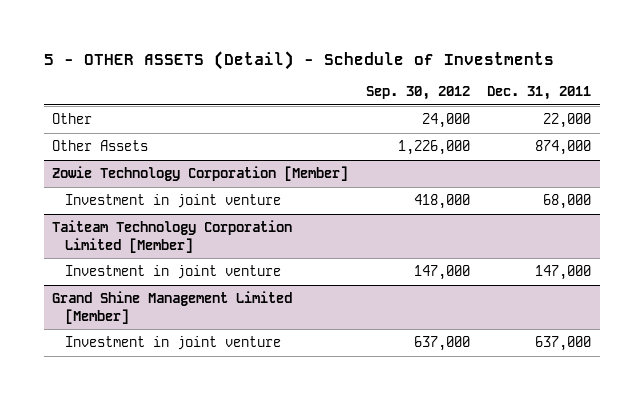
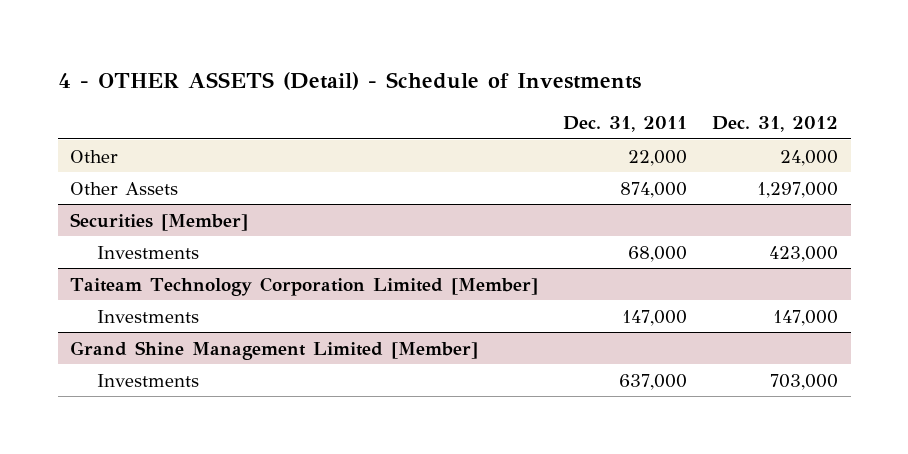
- 5 - OTHER ASSETS (Detail) - Schedule of Investments
+ 4 - OTHER ASSETS (Detail) - Schedule of Investments
- | Sep. 30, 2012 | Dec. 31, 2011
+ | Dec. 31, 2011 | Dec. 31, 2012
- Zowie Technology Corporation [Member]
- Investment in joint venture | 418,000 | 68,000
+ Securities [Member]
+ Investments | 68,000 | 423,000
@ Taiteam Technology Corporation Limited [Member]
- Investment in joint venture | 147,000 | 147,000
+ Investments | 147,000 | 147,000
@ Grand Shine Management Limited [Member]
- Investment in joint venture | 637,000 | 637,000
+ Investments | 637,000 | 703,000

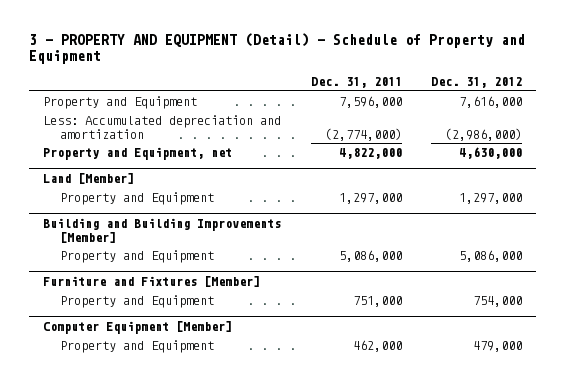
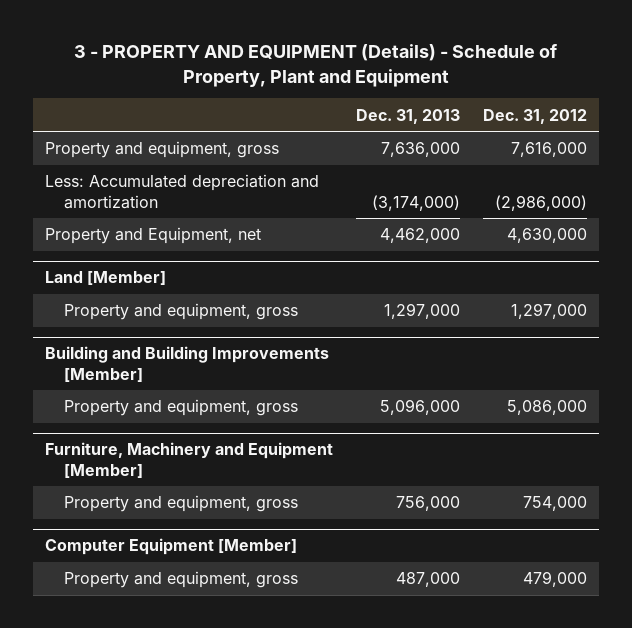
- 3 - PROPERTY AND EQUIPMENT (Detail) - Schedule of Property and Equipment
+ 3 - PROPERTY AND EQUIPMENT (Details) - Schedule of Property, Plant and Equipment
- | Dec. 31, 2011 | Dec. 31, 2012
+ | Dec. 31, 2013 | Dec. 31, 2012
- Property and Equipment | 7,596,000 | 7,616,000
+ Property and equipment, gross | 7,636,000 | 7,616,000
@ Land [Member]
- Property and Equipment | 1,297,000 | 1,297,000
+ Property and equipment, gross | 1,297,000 | 1,297,000
@ Building and Building Improvements [Member]
- Property and Equipment | 5,086,000 | 5,086,000
- Furniture and Fixtures [Member]
- Property and Equipment | 751,000 | 754,000
@ Building and Building Improvements [Member]
+ Property and equipment, gross | 5,096,000 | 5,086,000
+ Furniture, Machinery and Equipment [Member]
+ Property and equipment, gross | 756,000 | 754,000
@ Computer Equipment [Member]
- Property and Equipment | 462,000 | 479,000
+ Property and equipment, gross | 487,000 | 479,000

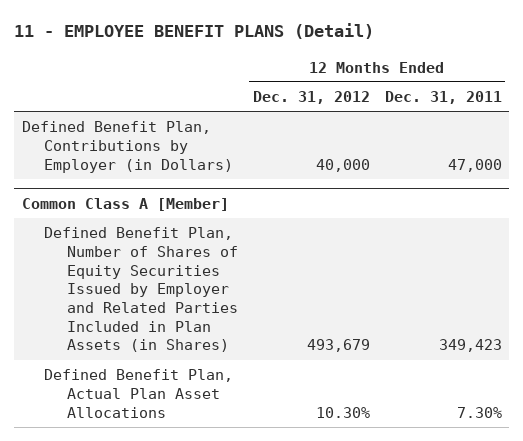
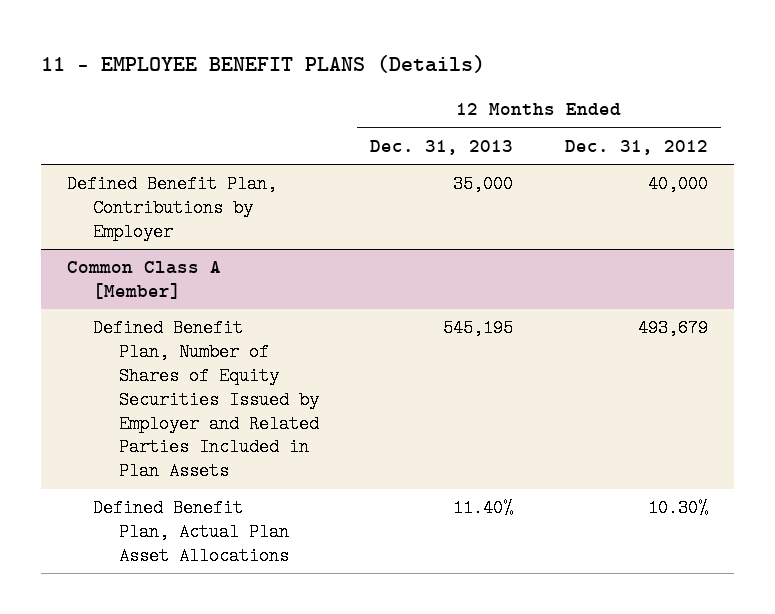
- 11 - EMPLOYEE BENEFIT PLANS (Detail)
+ 11 - EMPLOYEE BENEFIT PLANS (Details)
- | 12 Months Ended Dec. 31, 2012 | 12 Months Ended Dec. 31, 2011
+ | 12 Months Ended Dec. 31, 2013 | 12 Months Ended Dec. 31, 2012
- Defined Benefit Plan, Contributions by Employer (in Dollars) | 40,000 | 47,000
+ Defined Benefit Plan, Contributions by Employer | 35,000 | 40,000
@ Common Class A [Member]
- Defined Benefit Plan, Number of Shares of Equity Securities Issued by Employer and Related Parties Included in Plan Assets (in Shares) | 493,679 | 349,423
+ Defined Benefit Plan, Number of Shares of Equity Securities Issued by Employer and Related Parties Included in Plan Assets | 545,195 | 493,679

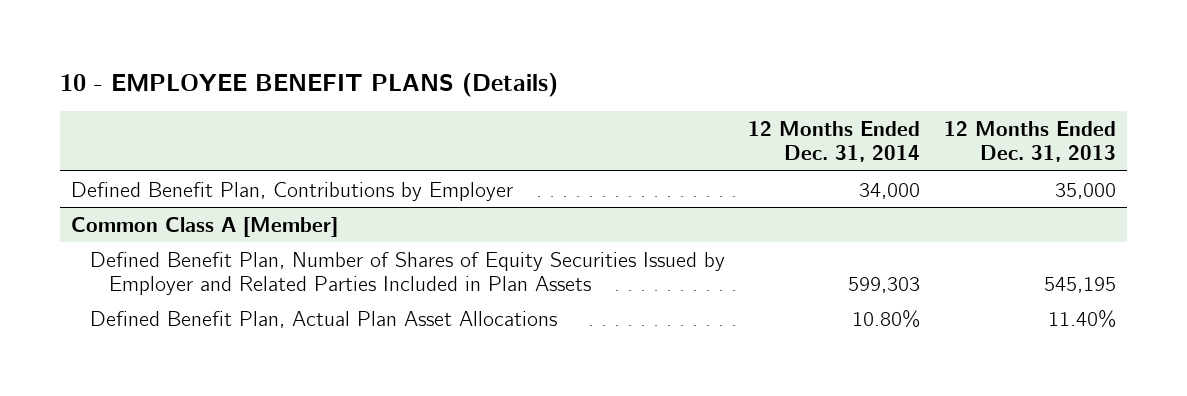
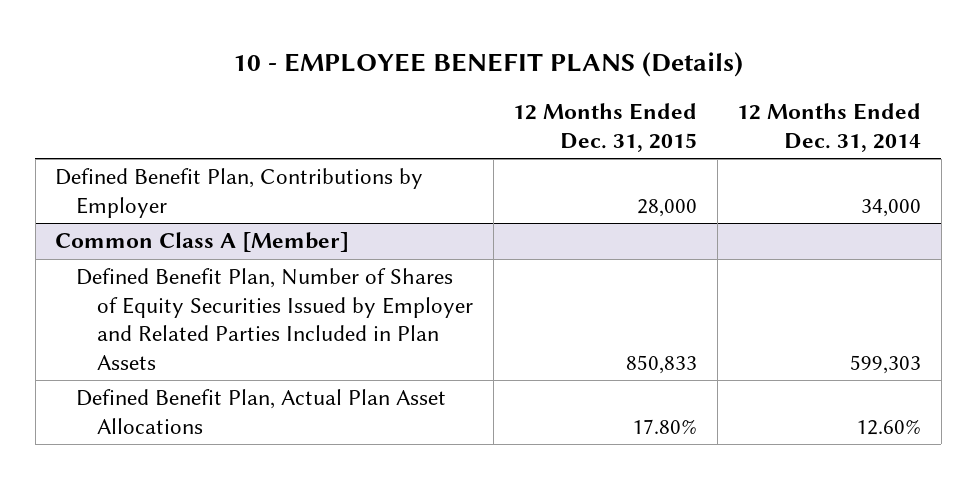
- | 12 Months Ended Dec. 31, 2014 | 12 Months Ended Dec. 31, 2013
+ | 12 Months Ended Dec. 31, 2015 | 12 Months Ended Dec. 31, 2014
@ Common Class A [Member]
- Defined Benefit Plan, Actual Plan Asset Allocations | 10.80% | 11.40%
+ Defined Benefit Plan, Actual Plan Asset Allocations | 17.80% | 12.60%

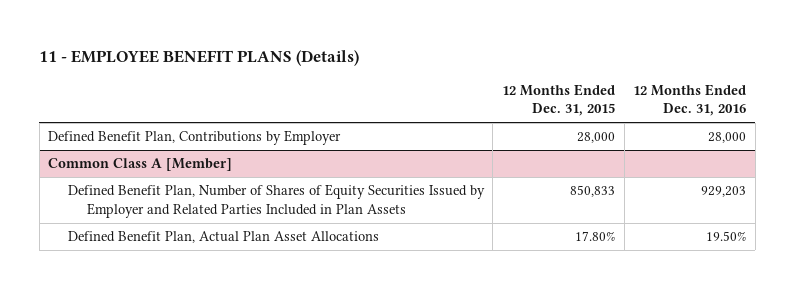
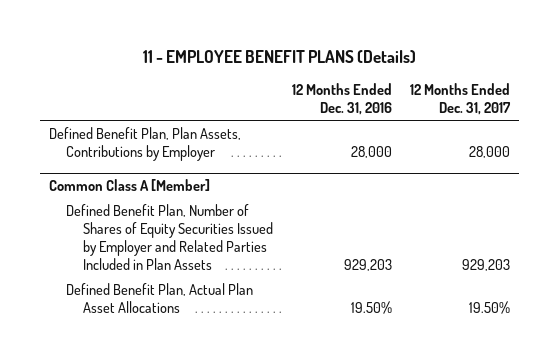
- | 12 Months Ended Dec. 31, 2015 | 12 Months Ended Dec. 31, 2016
+ | 12 Months Ended Dec. 31, 2016 | 12 Months Ended Dec. 31, 2017
- Defined Benefit Plan, Contributions by Employer | 28,000 | 28,000
+ Defined Benefit Plan, Plan Assets, Contributions by Employer | 28,000 | 28,000

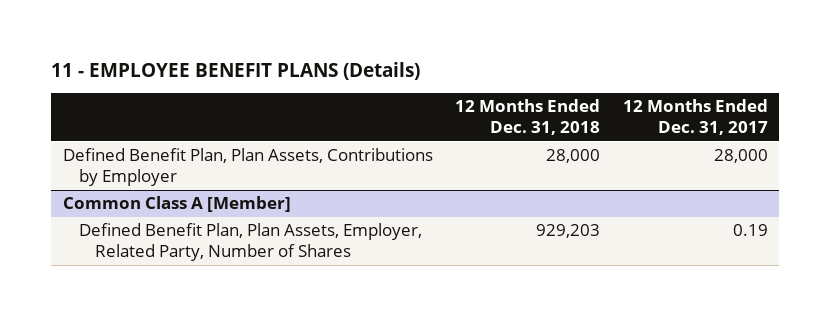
- | 12 Months Ended Dec. 31, 2016 | 12 Months Ended Dec. 31, 2017
+ | 12 Months Ended Dec. 31, 2018 | 12 Months Ended Dec. 31, 2017
@ Common Class A [Member]
- Defined Benefit Plan, Number of Shares of Equity Securities Issued by Employer and Related Parties Included in Plan Assets | 929,203 | 929,203
- Defined Benefit Plan, Actual Plan Asset Allocations | 19.50% | 19.50%
+ Defined Benefit Plan, Plan Assets, Employer, Related Party, Number of Shares | 929,203 | 0.19

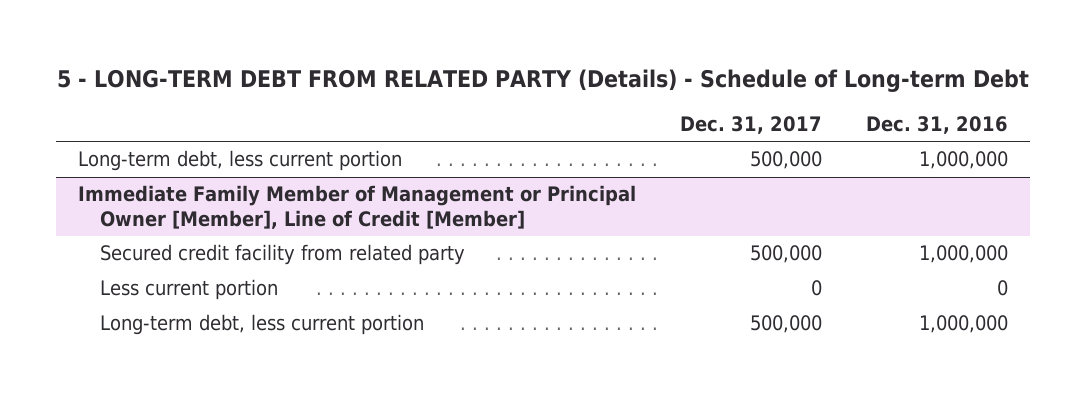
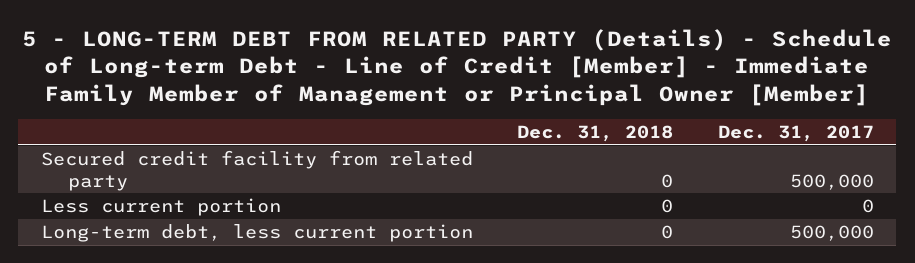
- 5 - LONG-TERM DEBT FROM RELATED PARTY (Details) - Schedule of Long-term Debt
+ 5 - LONG-TERM DEBT FROM RELATED PARTY (Details) - Schedule of Long-term Debt - Line of Credit [Member] - Immediate Family Member of Management or Principal Owner [Member]
- | Dec. 31, 2017 | Dec. 31, 2016
+ | Dec. 31, 2018 | Dec. 31, 2017
- Long-term debt, less current portion | 500,000 | 1,000,000
- Immediate Family Member of Management or Principal Owner [Member], Line of Credit [Member]

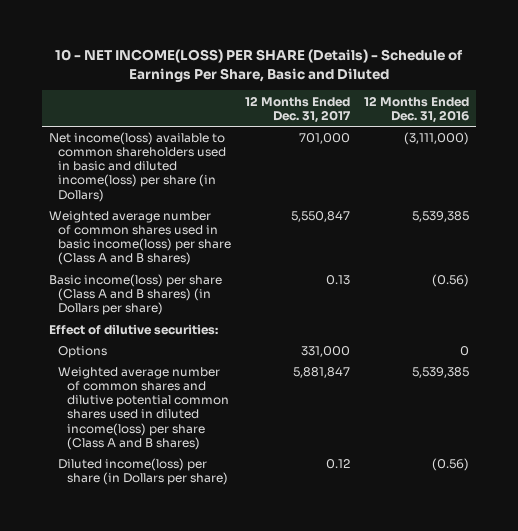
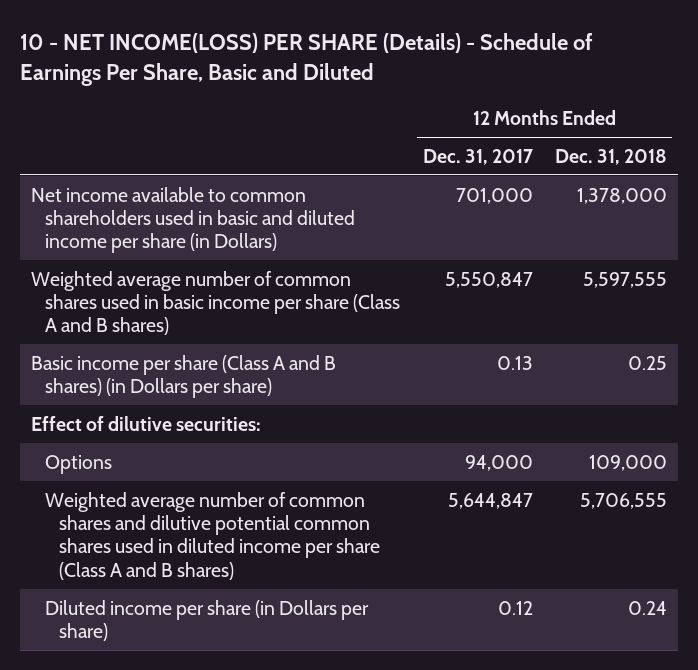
- | 12 Months Ended Dec. 31, 2017 | 12 Months Ended Dec. 31, 2016
+ | 12 Months Ended Dec. 31, 2017 | 12 Months Ended Dec. 31, 2018
- Net income(loss) available to common shareholders used in basic and diluted income(loss) per share (in Dollars) | 701,000 | (3,111,000)
- Weighted average number of common shares used in basic income(loss) per share (Class A and B shares) | 5,550,847 | 5,539,385
- Basic income(loss) per share (Class A and B shares) (in Dollars per share) | 0.13 | (0.56)
+ Net income available to common shareholders used in basic and diluted income per share (in Dollars) | 701,000 | 1,378,000
+ Weighted average number of common shares used in basic income per share (Class A and B shares) | 5,550,847 | 5,597,555
+ Basic income per share (Class A and B shares) (in Dollars per share) | 0.13 | 0.25
- Options | 331,000 | 0
- Weighted average number of common shares and dilutive potential common shares used in diluted income(loss) per share (Class A and B shares) | 5,881,847 | 5,539,385
- Diluted income(loss) per share (in Dollars per share) | 0.12 | (0.56)
+ Options | 94,000 | 109,000
+ Weighted average number of common shares and dilutive potential common shares used in diluted income per share (Class A and B shares) | 5,644,847 | 5,706,555
+ Diluted income per share (in Dollars per share) | 0.12 | 0.24

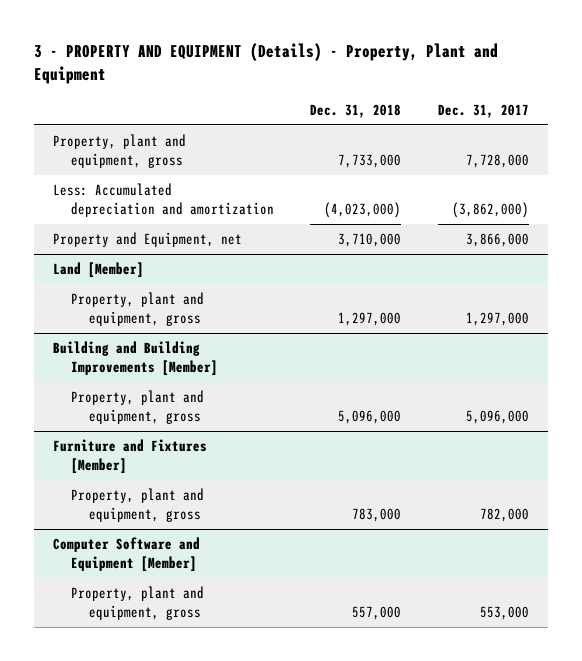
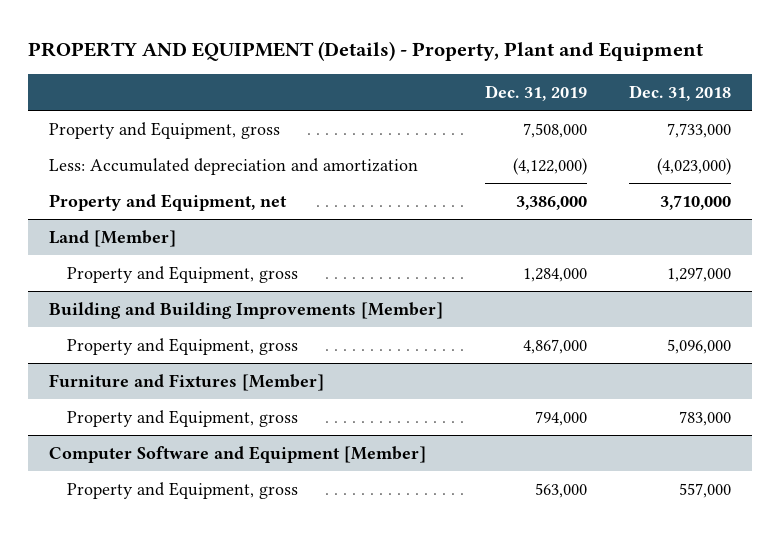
- 3 - PROPERTY AND EQUIPMENT (Details) - Property, Plant and Equipment
+ PROPERTY AND EQUIPMENT (Details) - Property, Plant and Equipment
- | Dec. 31, 2018 | Dec. 31, 2017
+ | Dec. 31, 2019 | Dec. 31, 2018
- Property, plant and equipment, gross | 7,733,000 | 7,728,000
+ Property and Equipment, gross | 7,508,000 | 7,733,000
@ Land [Member]
- Property, plant and equipment, gross | 1,297,000 | 1,297,000
+ Property and Equipment, gross | 1,284,000 | 1,297,000
@ Building and Building Improvements [Member]
- Property, plant and equipment, gross | 5,096,000 | 5,096,000
+ Property and Equipment, gross | 4,867,000 | 5,096,000
@ Furniture and Fixtures [Member]
- Property, plant and equipment, gross | 783,000 | 782,000
+ Property and Equipment, gross | 794,000 | 783,000
@ Computer Software and Equipment [Member]
- Property, plant and equipment, gross | 557,000 | 553,000
+ Property and Equipment, gross | 563,000 | 557,000

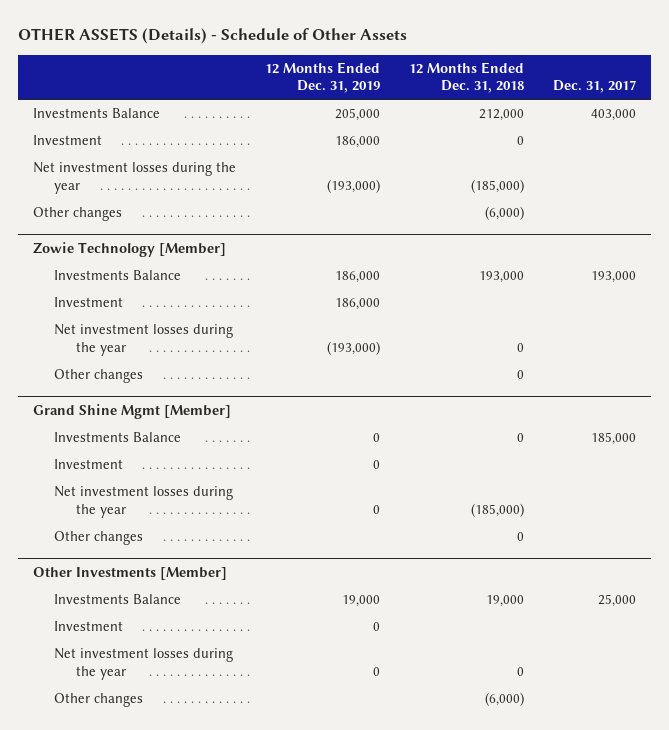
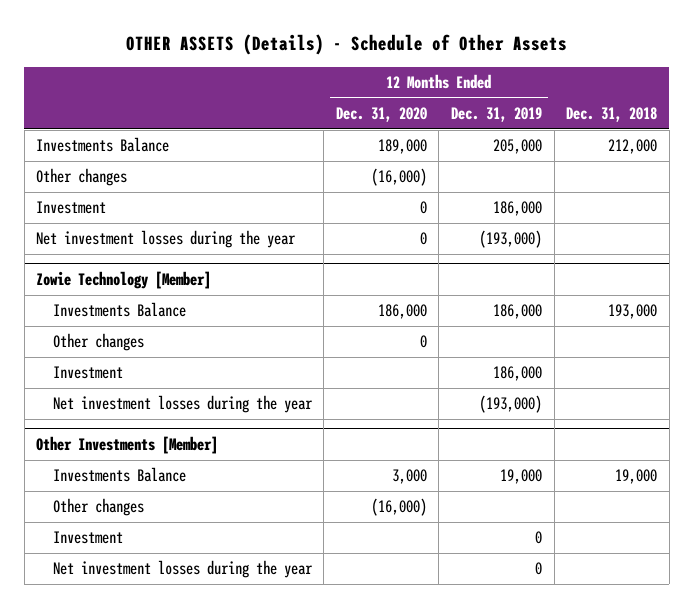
- | 12 Months Ended Dec. 31, 2019 | 12 Months Ended Dec. 31, 2018 | Dec. 31, 2017
+ | 12 Months Ended Dec. 31, 2020 | 12 Months Ended Dec. 31, 2019 | Dec. 31, 2018
moved up: Other changes | (16,000) | |
@ Zowie Technology [Member]
moved up: Other changes | 0 | |
- Grand Shine Mgmt [Member]
- Investments Balance | 0 | 0 | 185,000
- Investment | 0 | |
- Net investment losses during the year | 0 | (185,000) |
- Other changes | | 0 |
@ Other Investments [Member]
moved up: Other changes | (16,000) | |

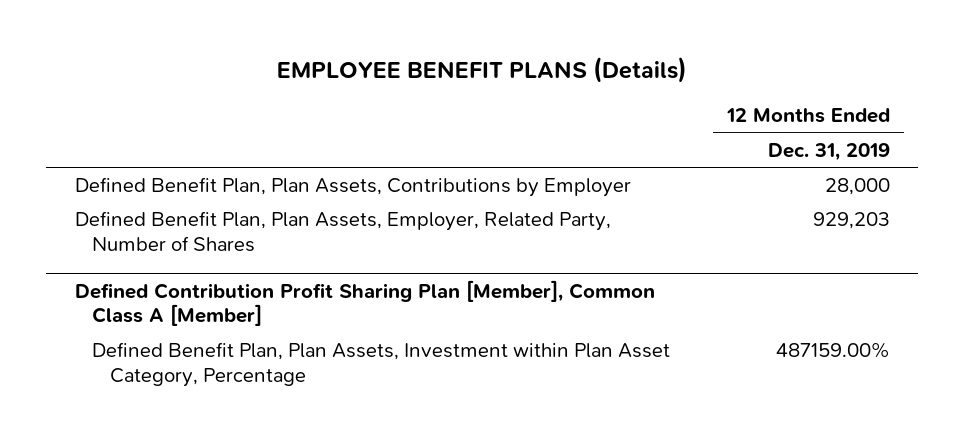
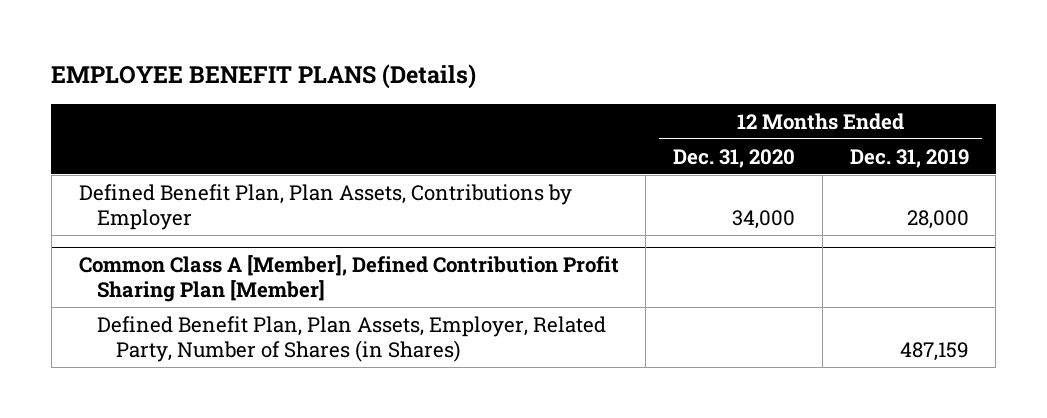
- | 12 Months Ended Dec. 31, 2019
+ | 12 Months Ended Dec. 31, 2020 | 12 Months Ended Dec. 31, 2019
- Defined Benefit Plan, Plan Assets, Employer, Related Party, Number of Shares | 929,203
- Defined Contribution Profit Sharing Plan [Member], Common Class A [Member]
- Defined Benefit Plan, Plan Assets, Investment within Plan Asset Category, Percentage | 487159.00%
+ Common Class A [Member], Defined Contribution Profit Sharing Plan [Member]
+ Defined Benefit Plan, Plan Assets, Employer, Related Party, Number of Shares (in Shares) | | 487,159

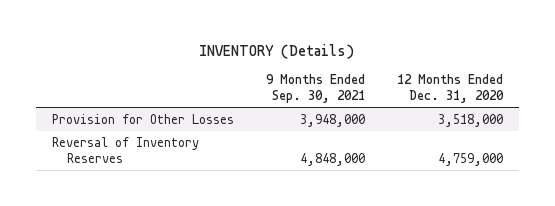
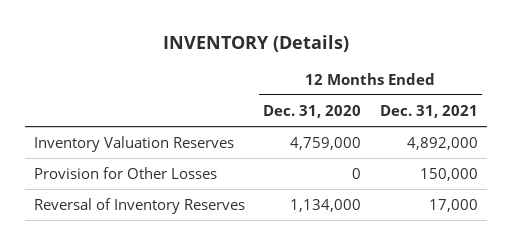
- | 9 Months Ended Sep. 30, 2021 | 12 Months Ended Dec. 31, 2020
+ | 12 Months Ended Dec. 31, 2020 | 12 Months Ended Dec. 31, 2021
- Provision for Other Losses | 3,948,000 | 3,518,000
- Reversal of Inventory Reserves | 4,848,000 | 4,759,000
+ Inventory Valuation Reserves | 4,759,000 | 4,892,000
+ Provision for Other Losses | 0 | 150,000
+ Reversal of Inventory Reserves | 1,134,000 | 17,000

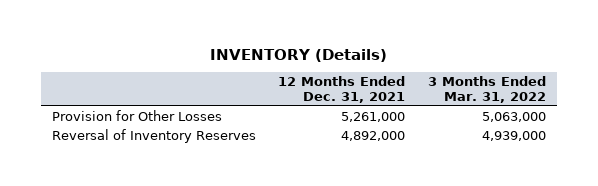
- | 12 Months Ended Dec. 31, 2020 | 12 Months Ended Dec. 31, 2021
+ | 12 Months Ended Dec. 31, 2021 | 3 Months Ended Mar. 31, 2022
- Inventory Valuation Reserves | 4,759,000 | 4,892,000
- Provision for Other Losses | 0 | 150,000
- Reversal of Inventory Reserves | 1,134,000 | 17,000
+ Provision for Other Losses | 5,261,000 | 5,063,000
+ Reversal of Inventory Reserves | 4,892,000 | 4,939,000

